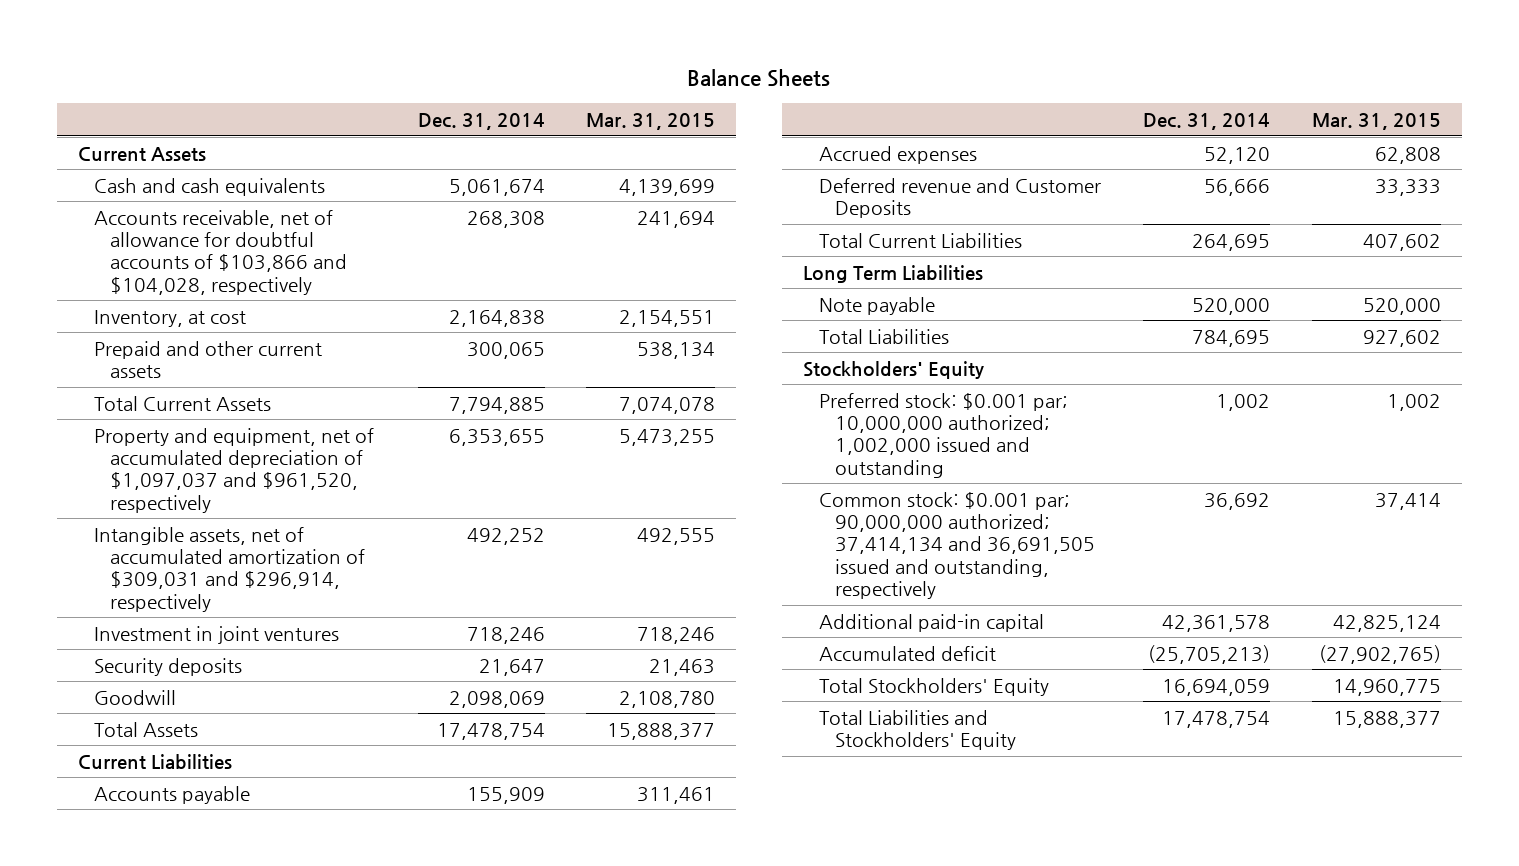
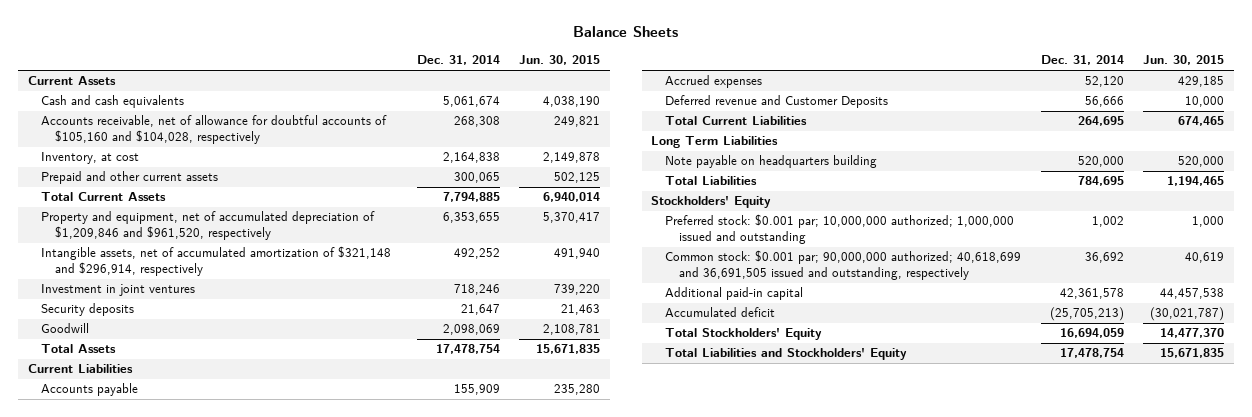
- | Dec. 31, 2014 | Mar. 31, 2015
+ | Dec. 31, 2014 | Jun. 30, 2015
- Accounts receivable, net of allowance for doubtful accounts of $103,866 and $104,028, respectively | 268,308 | 241,694
+ Accounts receivable, net of allowance for doubtful accounts of $105,160 and $104,028, respectively | 268,308 | 249,821
- Property and equipment, net of accumulated depreciation of $1,097,037 and $961,520, respectively | 6,353,655 | 5,473,255
- Intangible assets, net of accumulated amortization of $309,031 and $296,914, respectively | 492,252 | 492,555
+ Property and equipment, net of accumulated depreciation of $1,209,846 and $961,520, respectively | 6,353,655 | 5,370,417
+ Intangible assets, net of accumulated amortization of $321,148 and $296,914, respectively | 492,252 | 491,940
- Note payable | 520,000 | 520,000
+ Note payable on headquarters building | 520,000 | 520,000
- Preferred stock: $0.001 par; 10,000,000 authorized; 1,002,000 issued and outstanding | 1,002 | 1,002
- Common stock: $0.001 par; 90,000,000 authorized; 37,414,134 and 36,691,505 issued and outstanding, respectively | 36,692 | 37,414
+ Preferred stock: $0.001 par; 10,000,000 authorized; 1,000,000 issued and outstanding | 1,002 | 1,000
+ Common stock: $0.001 par; 90,000,000 authorized; 40,618,699 and 36,691,505 issued and outstanding, respectively | 36,692 | 40,619

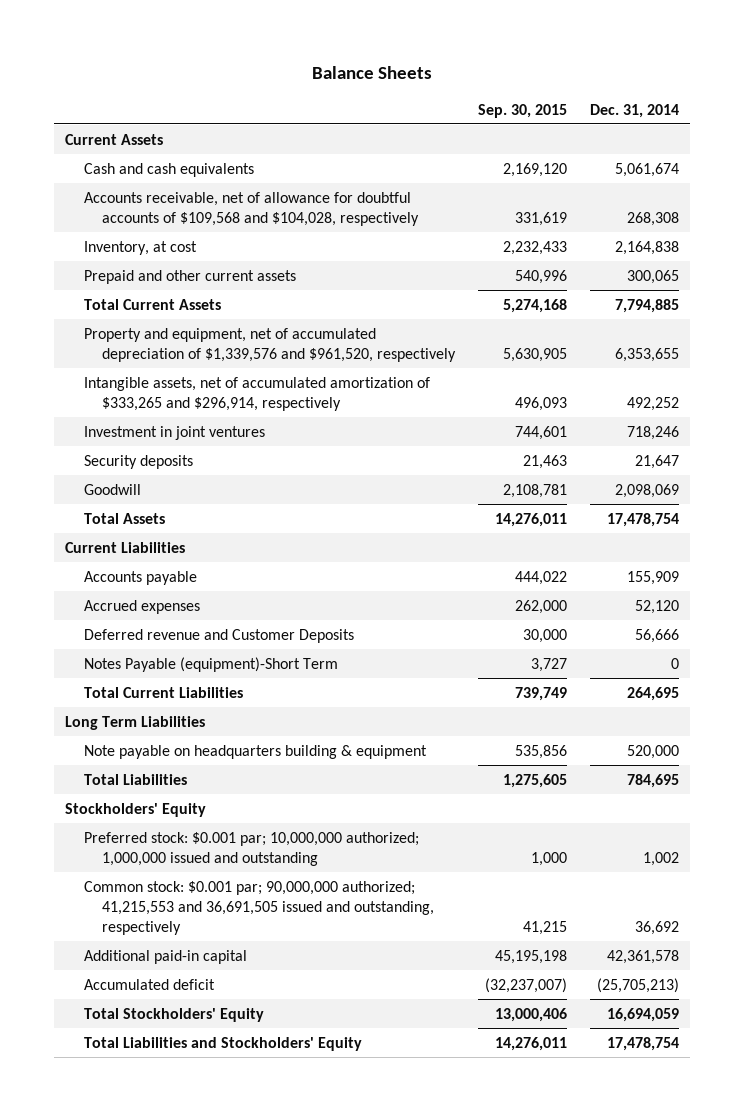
- | Dec. 31, 2014 | Jun. 30, 2015
+ | Sep. 30, 2015 | Dec. 31, 2014
- Accounts receivable, net of allowance for doubtful accounts of $105,160 and $104,028, respectively | 268,308 | 249,821
+ Accounts receivable, net of allowance for doubtful accounts of $109,568 and $104,028, respectively | 331,619 | 268,308
- Property and equipment, net of accumulated depreciation of $1,209,846 and $961,520, respectively | 6,353,655 | 5,370,417
- Intangible assets, net of accumulated amortization of $321,148 and $296,914, respectively | 492,252 | 491,940
+ Property and equipment, net of accumulated depreciation of $1,339,576 and $961,520, respectively | 5,630,905 | 6,353,655
+ Intangible assets, net of accumulated amortization of $333,265 and $296,914, respectively | 496,093 | 492,252
+ Notes Payable (equipment)-Short Term | 3,727 | 0
- Note payable on headquarters building | 520,000 | 520,000
+ Note payable on headquarters building & equipment | 535,856 | 520,000
- Common stock: $0.001 par; 90,000,000 authorized; 40,618,699 and 36,691,505 issued and outstanding, respectively | 36,692 | 40,619
+ Common stock: $0.001 par; 90,000,000 authorized; 41,215,553 and 36,691,505 issued and outstanding, respectively | 41,215 | 36,692

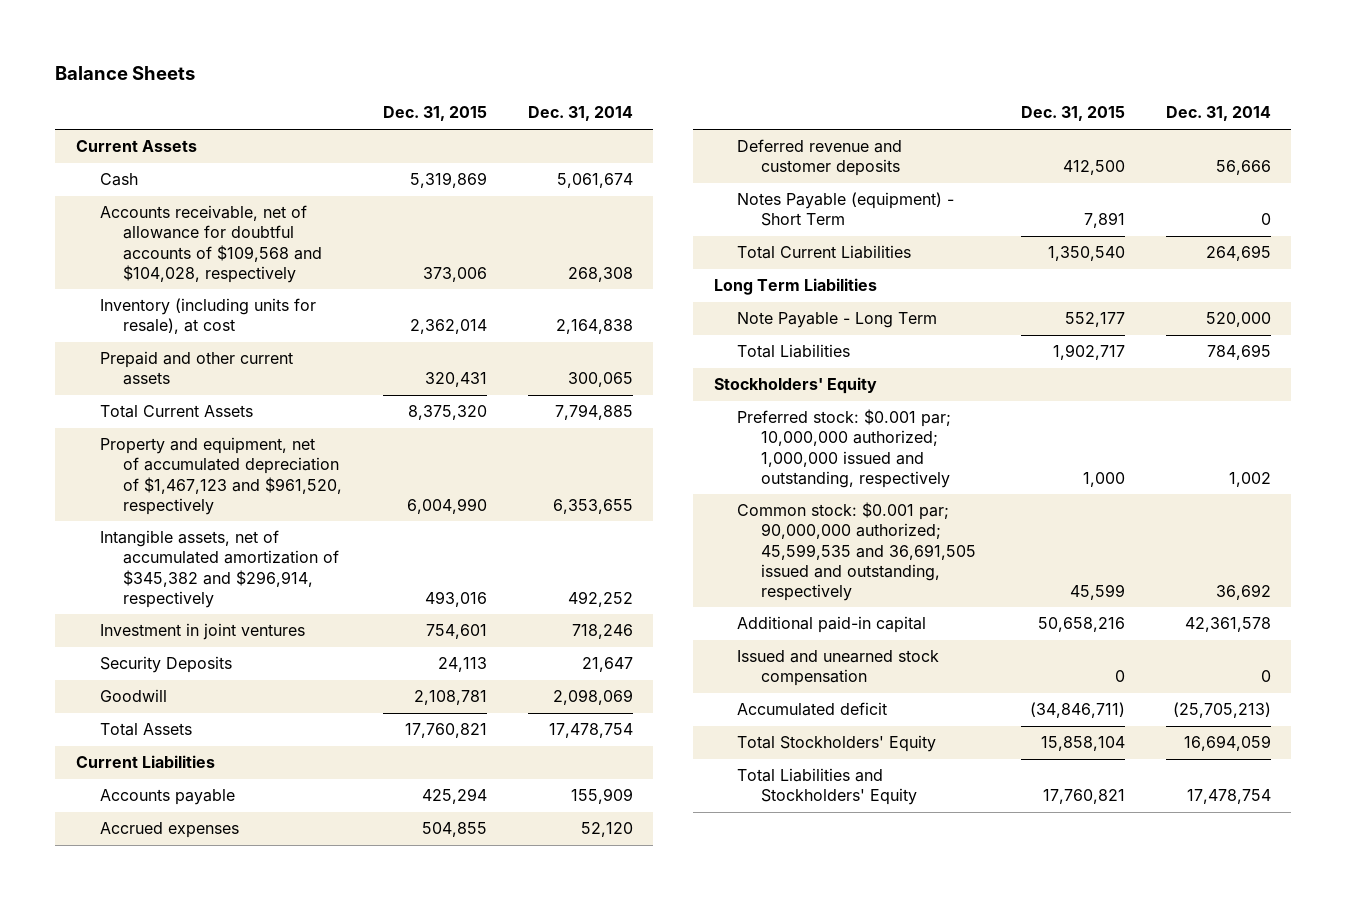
- | Sep. 30, 2015 | Dec. 31, 2014
+ | Dec. 31, 2015 | Dec. 31, 2014
- Cash and cash equivalents | 2,169,120 | 5,061,674
+ Cash | 5,319,869 | 5,061,674
- Inventory, at cost | 2,232,433 | 2,164,838
+ Inventory (including units for resale), at cost | 2,362,014 | 2,164,838
- Property and equipment, net of accumulated depreciation of $1,339,576 and $961,520, respectively | 5,630,905 | 6,353,655
- Intangible assets, net of accumulated amortization of $333,265 and $296,914, respectively | 496,093 | 492,252
+ Property and equipment, net of accumulated depreciation of $1,467,123 and $961,520, respectively | 6,004,990 | 6,353,655
+ Intangible assets, net of accumulated amortization of $345,382 and $296,914, respectively | 493,016 | 492,252
- Security deposits | 21,463 | 21,647
+ Security Deposits | 24,113 | 21,647
- Deferred revenue and Customer Deposits | 30,000 | 56,666
- Notes Payable (equipment)-Short Term | 3,727 | 0
+ Deferred revenue and customer deposits | 412,500 | 56,666
+ Notes Payable (equipment) - Short Term | 7,891 | 0
- Note payable on headquarters building & equipment | 535,856 | 520,000
+ Note Payable - Long Term | 552,177 | 520,000
- Preferred stock: $0.001 par; 10,000,000 authorized; 1,000,000 issued and outstanding | 1,000 | 1,002
- Common stock: $0.001 par; 90,000,000 authorized; 41,215,553 and 36,691,505 issued and outstanding, respectively | 41,215 | 36,692
+ Preferred stock: $0.001 par; 10,000,000 authorized; 1,000,000 issued and outstanding, respectively | 1,000 | 1,002
+ Common stock: $0.001 par; 90,000,000 authorized; 45,599,535 and 36,691,505 issued and outstanding, respectively | 45,599 | 36,692
+ Issued and unearned stock compensation | 0 | 0

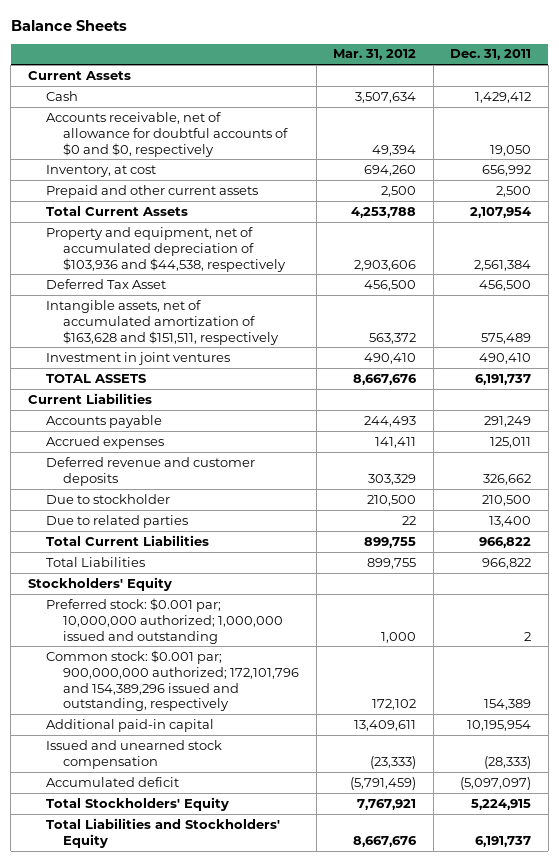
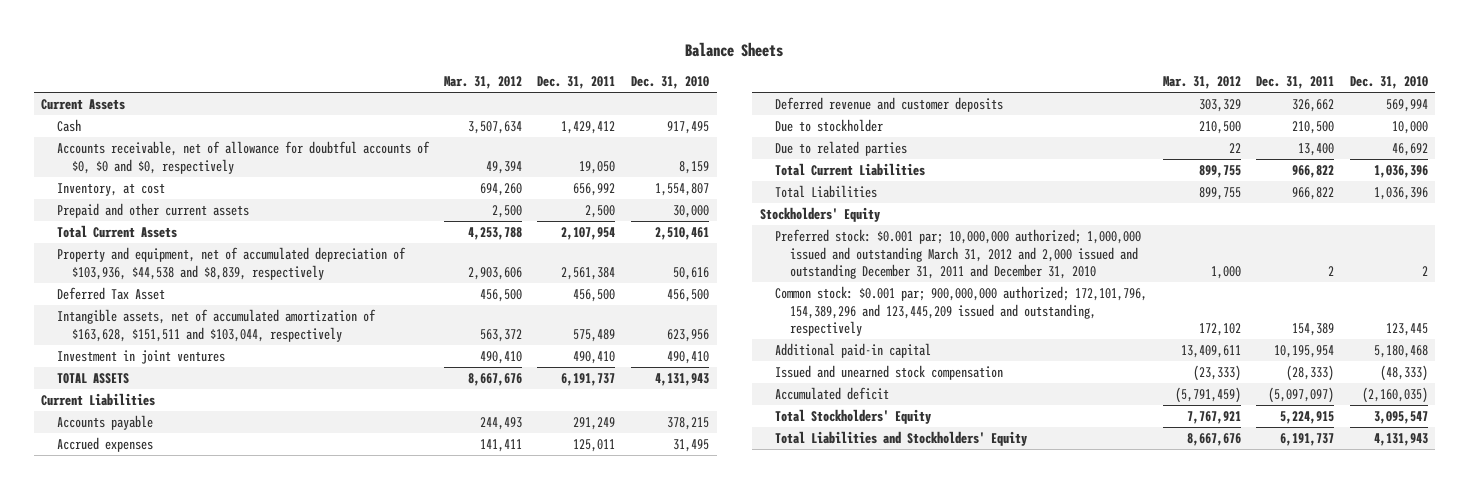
- | Mar. 31, 2012 | Dec. 31, 2011
+ | Mar. 31, 2012 | Dec. 31, 2011 | Dec. 31, 2010
- Accounts receivable, net of allowance for doubtful accounts of $0 and $0, respectively | 49,394 | 19,050
+ Accounts receivable, net of allowance for doubtful accounts of $0, $0 and $0, respectively | 49,394 | 19,050 | 8,159
- Property and equipment, net of accumulated depreciation of $103,936 and $44,538, respectively | 2,903,606 | 2,561,384
+ Property and equipment, net of accumulated depreciation of $103,936, $44,538 and $8,839, respectively | 2,903,606 | 2,561,384 | 50,616
- Intangible assets, net of accumulated amortization of $163,628 and $151,511, respectively | 563,372 | 575,489
+ Intangible assets, net of accumulated amortization of $163,628, $151,511 and $103,044, respectively | 563,372 | 575,489 | 623,956
- Preferred stock: $0.001 par; 10,000,000 authorized; 1,000,000 issued and outstanding | 1,000 | 2
- Common stock: $0.001 par; 900,000,000 authorized; 172,101,796 and 154,389,296 issued and outstanding, respectively | 172,102 | 154,389
+ Preferred stock: $0.001 par; 10,000,000 authorized; 1,000,000 issued and outstanding March 31, 2012 and 2,000 issued and outstanding December 31, 2011 and December 31, 2010 | 1,000 | 2 | 2
+ Common stock: $0.001 par; 900,000,000 authorized; 172,101,796, 154,389,296 and 123,445,209 issued and outstanding, respectively | 172,102 | 154,389 | 123,445

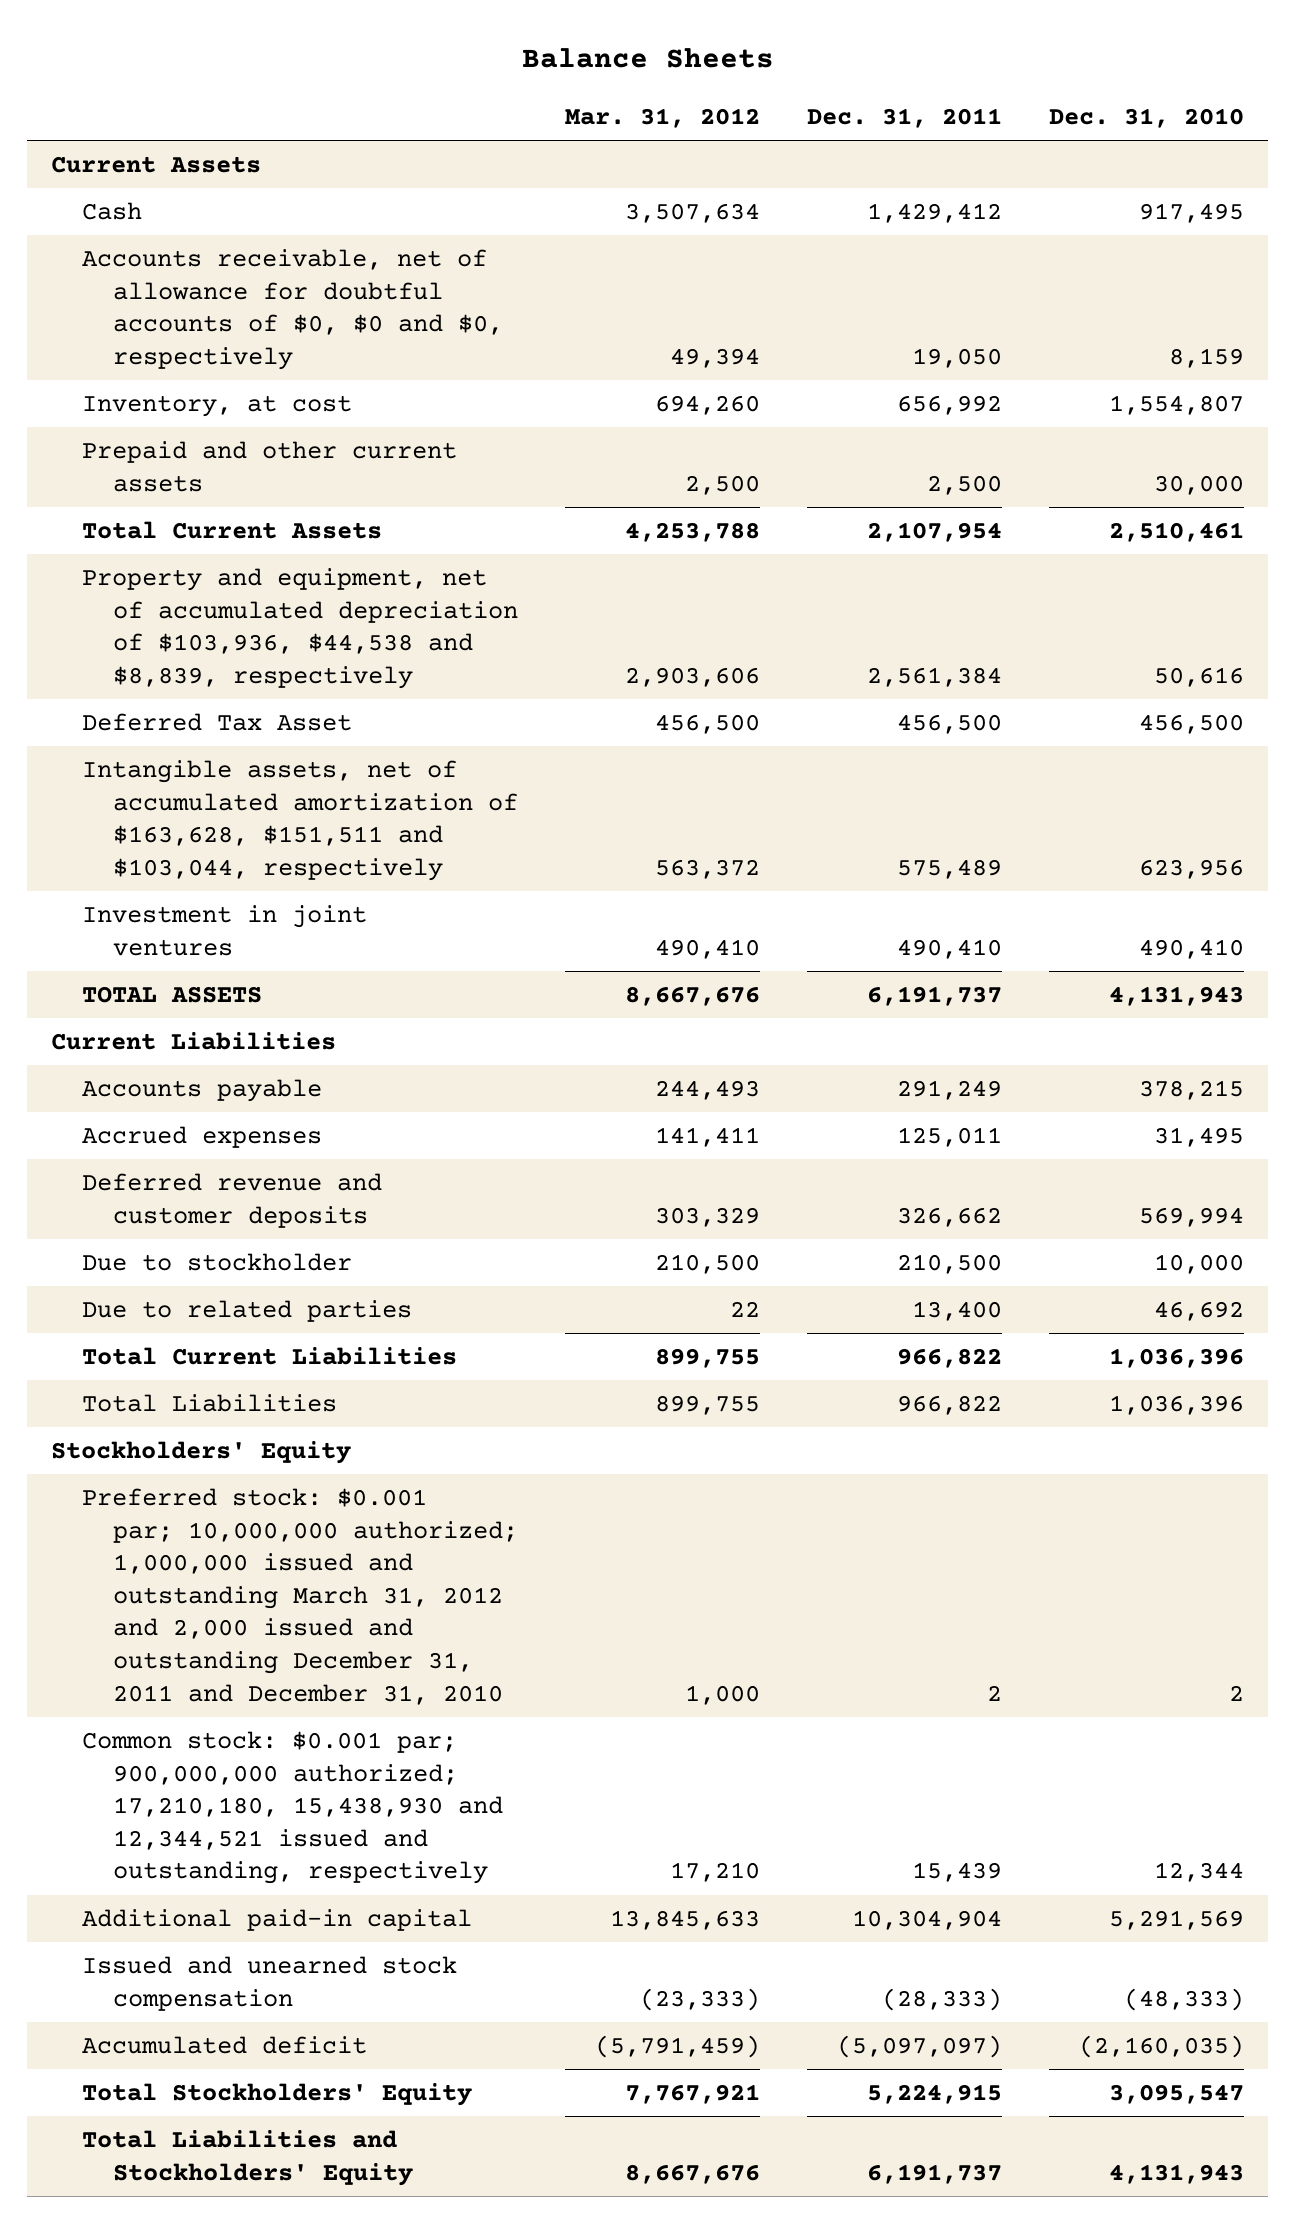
- Common stock: $0.001 par; 900,000,000 authorized; 172,101,796, 154,389,296 and 123,445,209 issued and outstanding, respectively | 172,102 | 154,389 | 123,445
- Additional paid-in capital | 13,409,611 | 10,195,954 | 5,180,468
+ Common stock: $0.001 par; 900,000,000 authorized; 17,210,180, 15,438,930 and 12,344,521 issued and outstanding, respectively | 17,210 | 15,439 | 12,344
+ Additional paid-in capital | 13,845,633 | 10,304,904 | 5,291,569

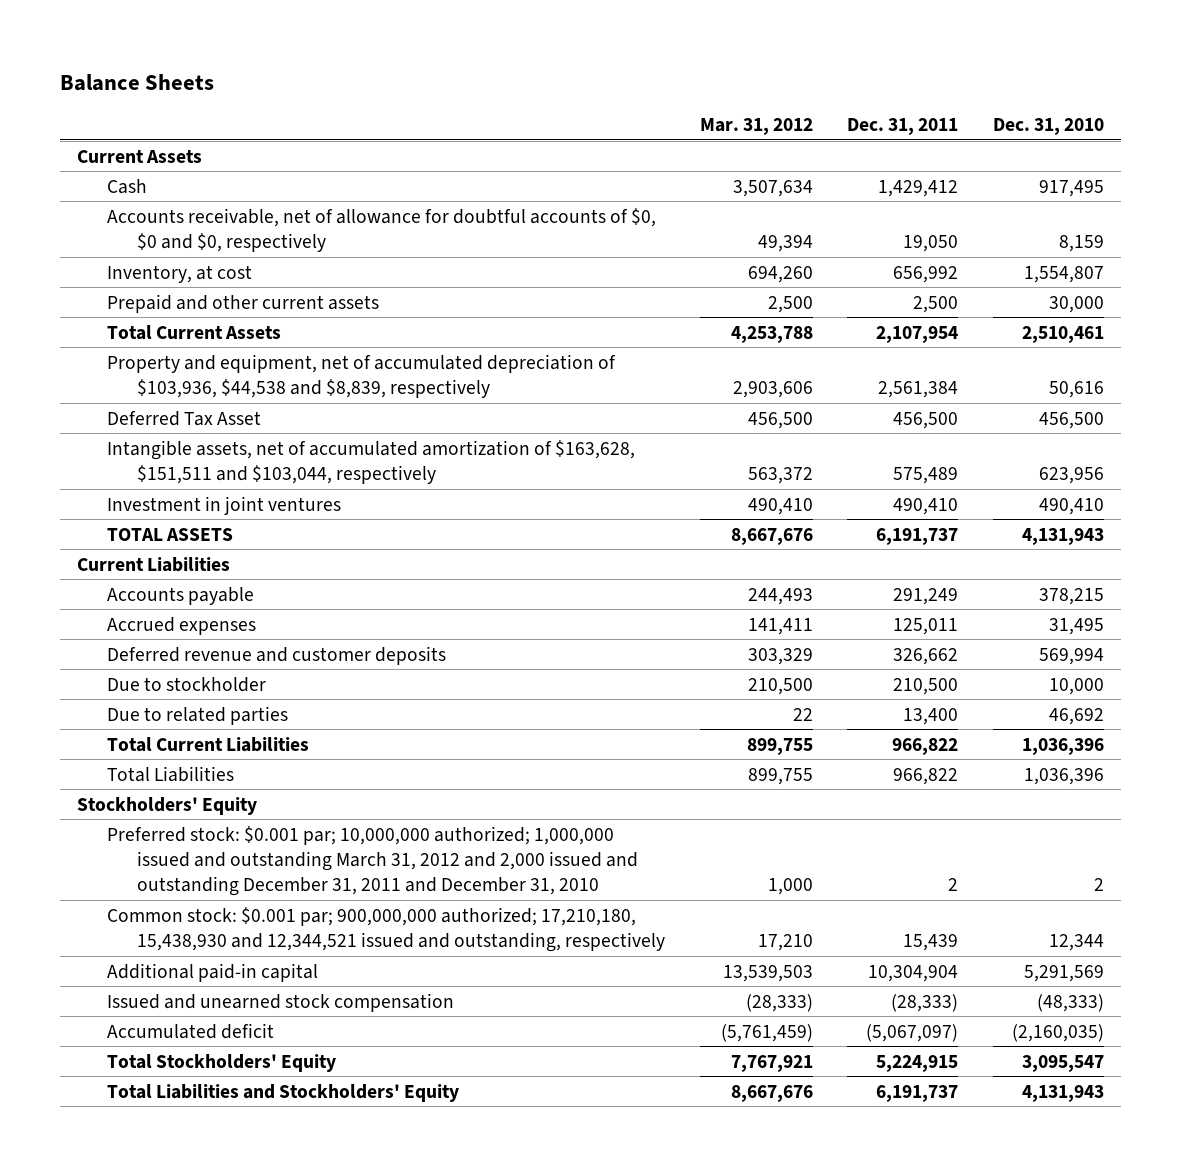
- Additional paid-in capital | 13,845,633 | 10,304,904 | 5,291,569
- Issued and unearned stock compensation | (23,333) | (28,333) | (48,333)
- Accumulated deficit | (5,791,459) | (5,097,097) | (2,160,035)
+ Additional paid-in capital | 13,539,503 | 10,304,904 | 5,291,569
+ Issued and unearned stock compensation | (28,333) | (28,333) | (48,333)
+ Accumulated deficit | (5,761,459) | (5,067,097) | (2,160,035)

